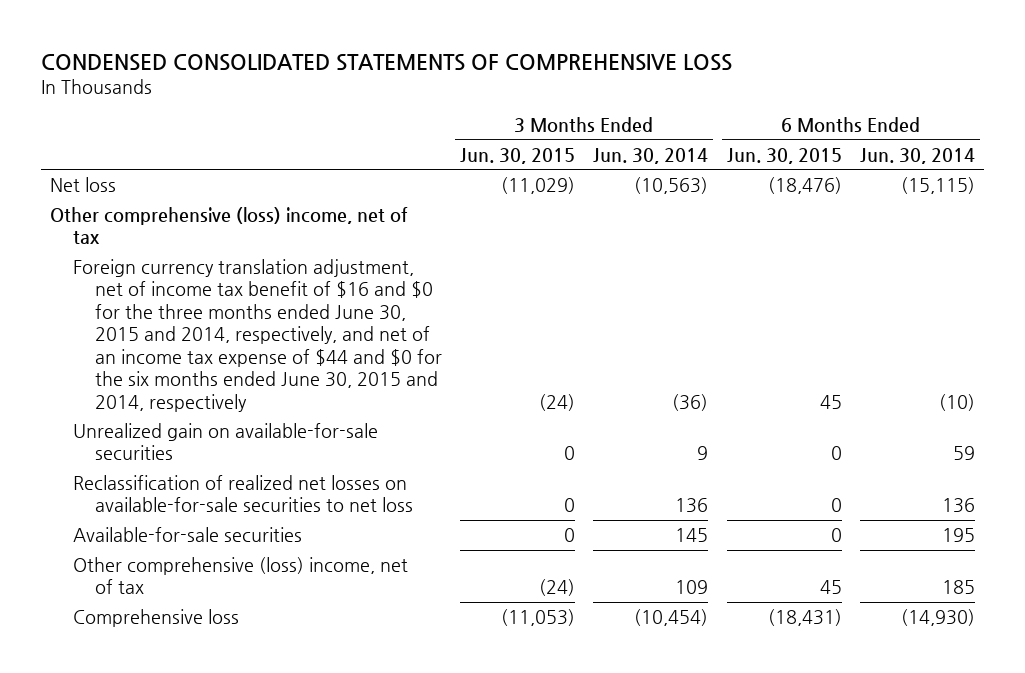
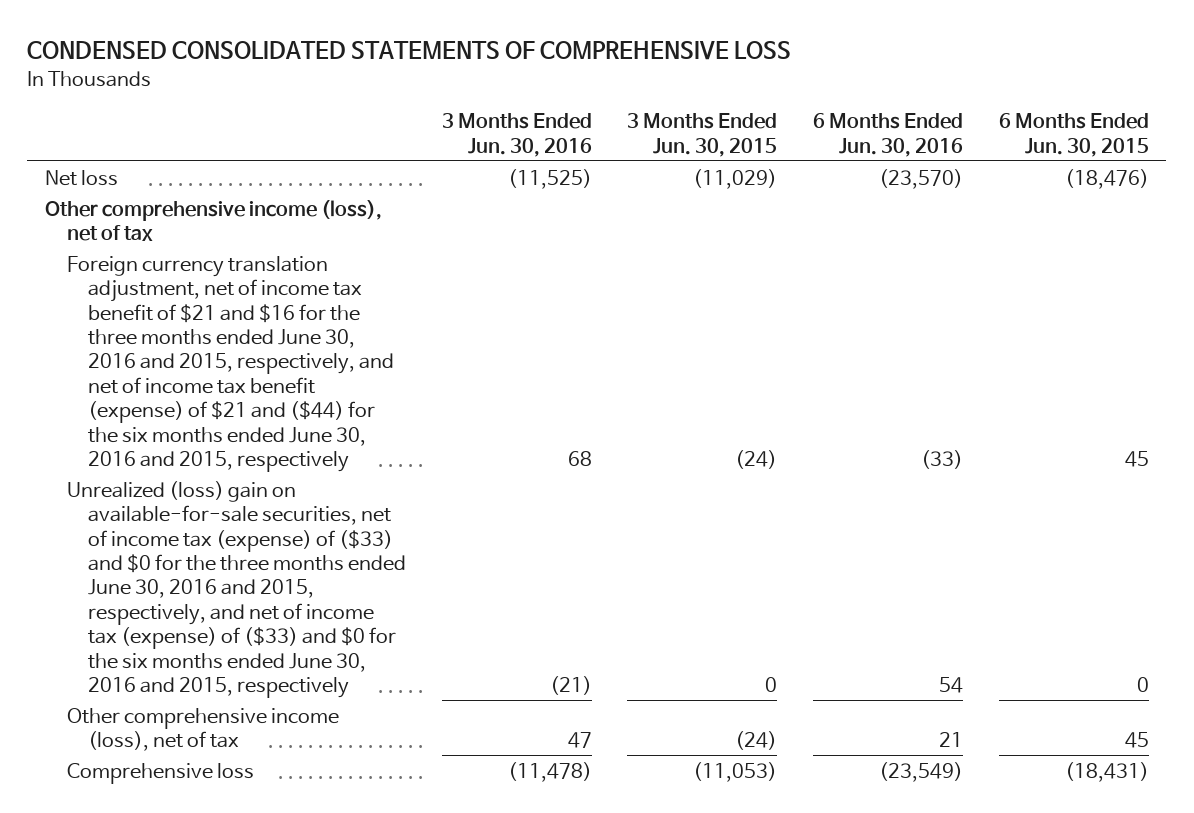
- | 3 Months Ended Jun. 30, 2015 | 3 Months Ended Jun. 30, 2014 | 6 Months Ended Jun. 30, 2015 | 6 Months Ended Jun. 30, 2014
+ | 3 Months Ended Jun. 30, 2016 | 3 Months Ended Jun. 30, 2015 | 6 Months Ended Jun. 30, 2016 | 6 Months Ended Jun. 30, 2015
- Other comprehensive (loss) income, net of tax
- Foreign currency translation adjustment, net of income tax benefit of $16 and $0 for the three months ended June 30, 2015 and 2014, respectively, and net of an income tax expense of $44 and $0 for the six months ended June 30, 2015 and 2014, respectively | (24) | (36) | 45 | (10)
- Unrealized gain on available-for-sale securities | 0 | 9 | 0 | 59
- Reclassification of realized net losses on available-for-sale securities to net loss | 0 | 136 | 0 | 136
- Available-for-sale securities | 0 | 145 | 0 | 195
- Other comprehensive (loss) income, net of tax | (24) | 109 | 45 | 185
+ Other comprehensive income (loss), net of tax
+ Foreign currency translation adjustment, net of income tax benefit of $21 and $16 for the three months ended June 30, 2016 and 2015, respectively, and net of income tax benefit (expense) of $21 and ($44) for the six months ended June 30, 2016 and 2015, respectively | 68 | (24) | (33) | 45
+ Unrealized (loss) gain on available-for-sale securities, net of income tax (expense) of ($33) and $0 for the three months ended June 30, 2016 and 2015, respectively, and net of income tax (expense) of ($33) and $0 for the six months ended June 30, 2016 and 2015, respectively | (21) | 0 | 54 | 0
+ Other comprehensive income (loss), net of tax | 47 | (24) | 21 | 45

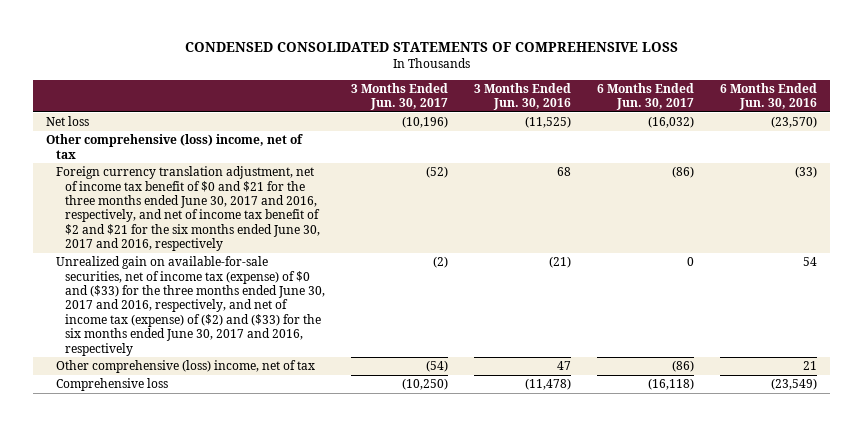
- | 3 Months Ended Jun. 30, 2016 | 3 Months Ended Jun. 30, 2015 | 6 Months Ended Jun. 30, 2016 | 6 Months Ended Jun. 30, 2015
+ | 3 Months Ended Jun. 30, 2017 | 3 Months Ended Jun. 30, 2016 | 6 Months Ended Jun. 30, 2017 | 6 Months Ended Jun. 30, 2016
- Other comprehensive income (loss), net of tax
- Foreign currency translation adjustment, net of income tax benefit of $21 and $16 for the three months ended June 30, 2016 and 2015, respectively, and net of income tax benefit (expense) of $21 and ($44) for the six months ended June 30, 2016 and 2015, respectively | 68 | (24) | (33) | 45
- Unrealized (loss) gain on available-for-sale securities, net of income tax (expense) of ($33) and $0 for the three months ended June 30, 2016 and 2015, respectively, and net of income tax (expense) of ($33) and $0 for the six months ended June 30, 2016 and 2015, respectively | (21) | 0 | 54 | 0
- Other comprehensive income (loss), net of tax | 47 | (24) | 21 | 45
+ Other comprehensive (loss) income, net of tax
+ Foreign currency translation adjustment, net of income tax benefit of $0 and $21 for the three months ended June 30, 2017 and 2016, respectively, and net of income tax benefit of $2 and $21 for the six months ended June 30, 2017 and 2016, respectively | (52) | 68 | (86) | (33)
+ Unrealized gain on available-for-sale securities, net of income tax (expense) of $0 and ($33) for the three months ended June 30, 2017 and 2016, respectively, and net of income tax (expense) of ($2) and ($33) for the six months ended June 30, 2017 and 2016, respectively | (2) | (21) | 0 | 54
+ Other comprehensive (loss) income, net of tax | (54) | 47 | (86) | 21

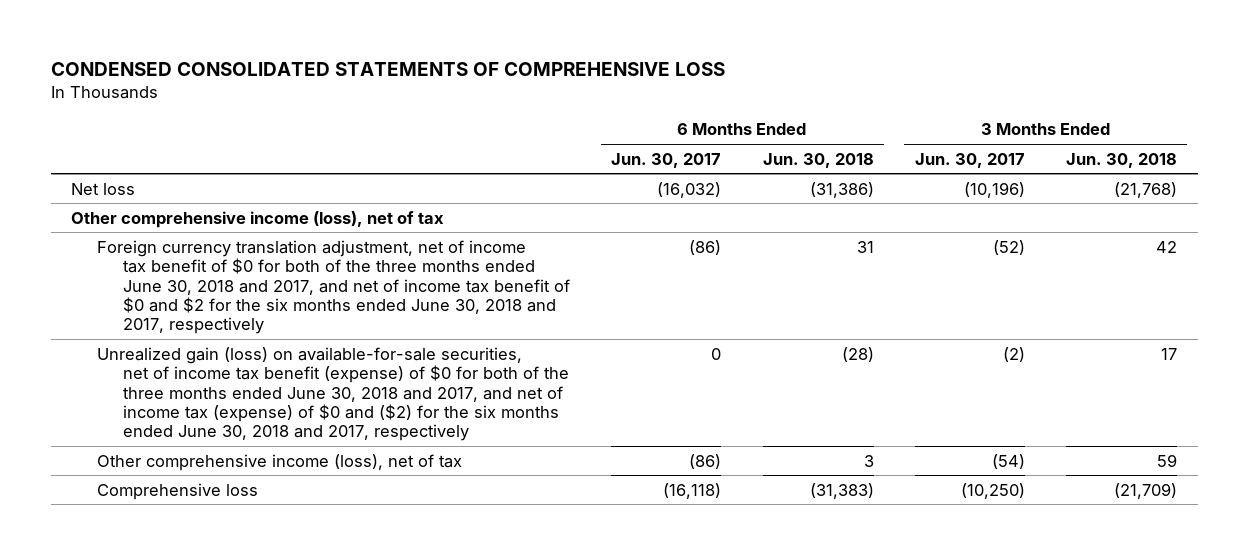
- | 3 Months Ended Jun. 30, 2017 | 3 Months Ended Jun. 30, 2016 | 6 Months Ended Jun. 30, 2017 | 6 Months Ended Jun. 30, 2016
+ | 6 Months Ended Jun. 30, 2017 | 6 Months Ended Jun. 30, 2018 | 3 Months Ended Jun. 30, 2017 | 3 Months Ended Jun. 30, 2018
- Other comprehensive (loss) income, net of tax
- Foreign currency translation adjustment, net of income tax benefit of $0 and $21 for the three months ended June 30, 2017 and 2016, respectively, and net of income tax benefit of $2 and $21 for the six months ended June 30, 2017 and 2016, respectively | (52) | 68 | (86) | (33)
- Unrealized gain on available-for-sale securities, net of income tax (expense) of $0 and ($33) for the three months ended June 30, 2017 and 2016, respectively, and net of income tax (expense) of ($2) and ($33) for the six months ended June 30, 2017 and 2016, respectively | (2) | (21) | 0 | 54
- Other comprehensive (loss) income, net of tax | (54) | 47 | (86) | 21
+ Other comprehensive income (loss), net of tax
+ Foreign currency translation adjustment, net of income tax benefit of $0 for both of the three months ended June 30, 2018 and 2017, and net of income tax benefit of $0 and $2 for the six months ended June 30, 2018 and 2017, respectively | (86) | 31 | (52) | 42
+ Unrealized gain (loss) on available-for-sale securities, net of income tax benefit (expense) of $0 for both of the three months ended June 30, 2018 and 2017, and net of income tax (expense) of $0 and ($2) for the six months ended June 30, 2018 and 2017, respectively | 0 | (28) | (2) | 17
+ Other comprehensive income (loss), net of tax | (86) | 3 | (54) | 59

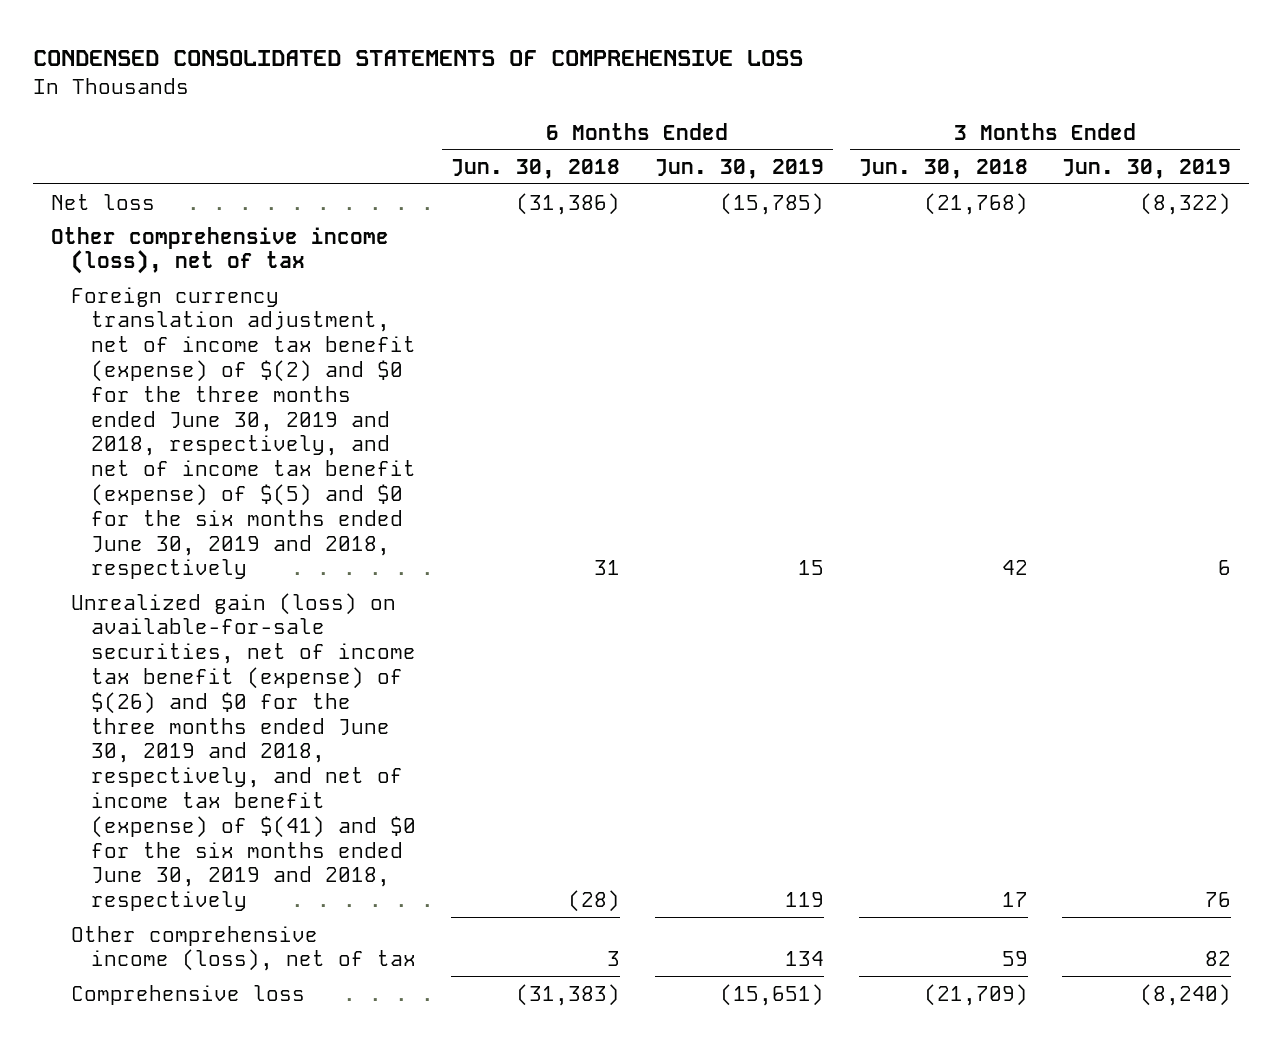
- | 6 Months Ended Jun. 30, 2017 | 6 Months Ended Jun. 30, 2018 | 3 Months Ended Jun. 30, 2017 | 3 Months Ended Jun. 30, 2018
+ | 6 Months Ended Jun. 30, 2018 | 6 Months Ended Jun. 30, 2019 | 3 Months Ended Jun. 30, 2018 | 3 Months Ended Jun. 30, 2019
- Foreign currency translation adjustment, net of income tax benefit of $0 for both of the three months ended June 30, 2018 and 2017, and net of income tax benefit of $0 and $2 for the six months ended June 30, 2018 and 2017, respectively | (86) | 31 | (52) | 42
- Unrealized gain (loss) on available-for-sale securities, net of income tax benefit (expense) of $0 for both of the three months ended June 30, 2018 and 2017, and net of income tax (expense) of $0 and ($2) for the six months ended June 30, 2018 and 2017, respectively | 0 | (28) | (2) | 17
+ Foreign currency translation adjustment, net of income tax benefit (expense) of $(2) and $0 for the three months ended June 30, 2019 and 2018, respectively, and net of income tax benefit (expense) of $(5) and $0 for the six months ended June 30, 2019 and 2018, respectively | 31 | 15 | 42 | 6
+ Unrealized gain (loss) on available-for-sale securities, net of income tax benefit (expense) of $(26) and $0 for the three months ended June 30, 2019 and 2018, respectively, and net of income tax benefit (expense) of $(41) and $0 for the six months ended June 30, 2019 and 2018, respectively | (28) | 119 | 17 | 76

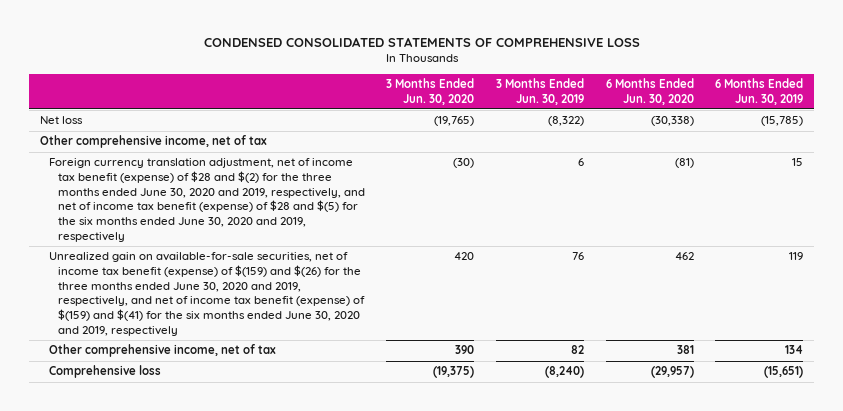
- | 6 Months Ended Jun. 30, 2018 | 6 Months Ended Jun. 30, 2019 | 3 Months Ended Jun. 30, 2018 | 3 Months Ended Jun. 30, 2019
+ | 3 Months Ended Jun. 30, 2020 | 3 Months Ended Jun. 30, 2019 | 6 Months Ended Jun. 30, 2020 | 6 Months Ended Jun. 30, 2019
- Other comprehensive income (loss), net of tax
- Foreign currency translation adjustment, net of income tax benefit (expense) of $(2) and $0 for the three months ended June 30, 2019 and 2018, respectively, and net of income tax benefit (expense) of $(5) and $0 for the six months ended June 30, 2019 and 2018, respectively | 31 | 15 | 42 | 6
- Unrealized gain (loss) on available-for-sale securities, net of income tax benefit (expense) of $(26) and $0 for the three months ended June 30, 2019 and 2018, respectively, and net of income tax benefit (expense) of $(41) and $0 for the six months ended June 30, 2019 and 2018, respectively | (28) | 119 | 17 | 76
- Other comprehensive income (loss), net of tax | 3 | 134 | 59 | 82
+ Other comprehensive income, net of tax
+ Foreign currency translation adjustment, net of income tax benefit (expense) of $28 and $(2) for the three months ended June 30, 2020 and 2019, respectively, and net of income tax benefit (expense) of $28 and $(5) for the six months ended June 30, 2020 and 2019, respectively | (30) | 6 | (81) | 15
+ Unrealized gain on available-for-sale securities, net of income tax benefit (expense) of $(159) and $(26) for the three months ended June 30, 2020 and 2019, respectively, and net of income tax benefit (expense) of $(159) and $(41) for the six months ended June 30, 2020 and 2019, respectively | 420 | 76 | 462 | 119
+ Other comprehensive income, net of tax | 390 | 82 | 381 | 134

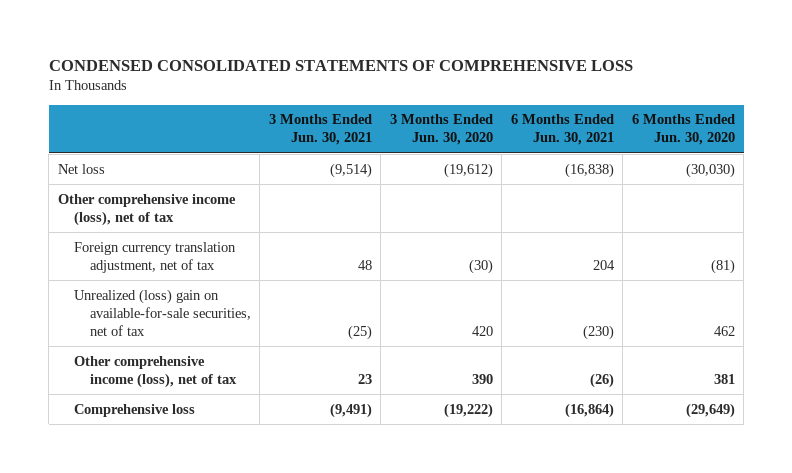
- | 3 Months Ended Jun. 30, 2020 | 3 Months Ended Jun. 30, 2019 | 6 Months Ended Jun. 30, 2020 | 6 Months Ended Jun. 30, 2019
+ | 3 Months Ended Jun. 30, 2021 | 3 Months Ended Jun. 30, 2020 | 6 Months Ended Jun. 30, 2021 | 6 Months Ended Jun. 30, 2020
- Net loss | (19,765) | (8,322) | (30,338) | (15,785)
- Other comprehensive income, net of tax
- Foreign currency translation adjustment, net of income tax benefit (expense) of $28 and $(2) for the three months ended June 30, 2020 and 2019, respectively, and net of income tax benefit (expense) of $28 and $(5) for the six months ended June 30, 2020 and 2019, respectively | (30) | 6 | (81) | 15
- Unrealized gain on available-for-sale securities, net of income tax benefit (expense) of $(159) and $(26) for the three months ended June 30, 2020 and 2019, respectively, and net of income tax benefit (expense) of $(159) and $(41) for the six months ended June 30, 2020 and 2019, respectively | 420 | 76 | 462 | 119
- Other comprehensive income, net of tax | 390 | 82 | 381 | 134
- Comprehensive loss | (19,375) | (8,240) | (29,957) | (15,651)
+ Net loss | (9,514) | (19,612) | (16,838) | (30,030)
+ Other comprehensive income (loss), net of tax
+ Foreign currency translation adjustment, net of tax | 48 | (30) | 204 | (81)
+ Unrealized (loss) gain on available-for-sale securities, net of tax | (25) | 420 | (230) | 462
+ Other comprehensive income (loss), net of tax | 23 | 390 | (26) | 381
+ Comprehensive loss | (9,491) | (19,222) | (16,864) | (29,649)

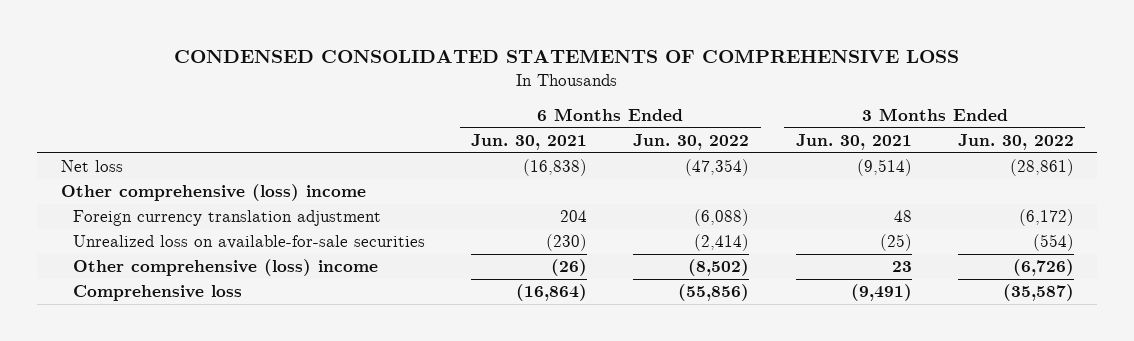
- | 3 Months Ended Jun. 30, 2021 | 3 Months Ended Jun. 30, 2020 | 6 Months Ended Jun. 30, 2021 | 6 Months Ended Jun. 30, 2020
+ | 6 Months Ended Jun. 30, 2021 | 6 Months Ended Jun. 30, 2022 | 3 Months Ended Jun. 30, 2021 | 3 Months Ended Jun. 30, 2022
- Other comprehensive income (loss), net of tax
- Foreign currency translation adjustment, net of tax | 48 | (30) | 204 | (81)
- Unrealized (loss) gain on available-for-sale securities, net of tax | (25) | 420 | (230) | 462
- Other comprehensive income (loss), net of tax | 23 | 390 | (26) | 381
+ Other comprehensive (loss) income
+ Foreign currency translation adjustment | 204 | (6,088) | 48 | (6,172)
+ Unrealized loss on available-for-sale securities | (230) | (2,414) | (25) | (554)
+ Other comprehensive (loss) income | (26) | (8,502) | 23 | (6,726)

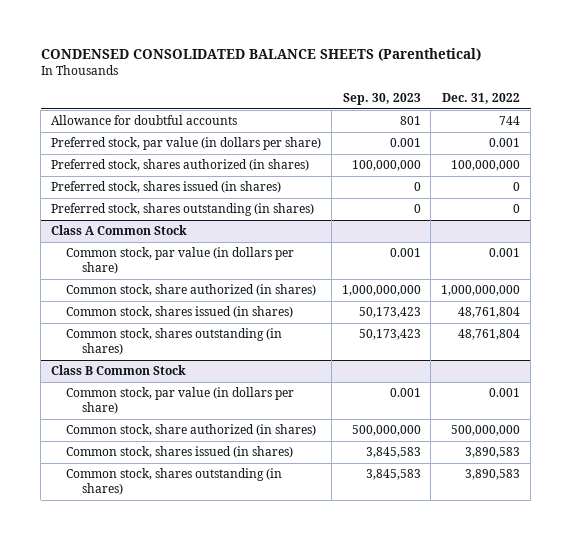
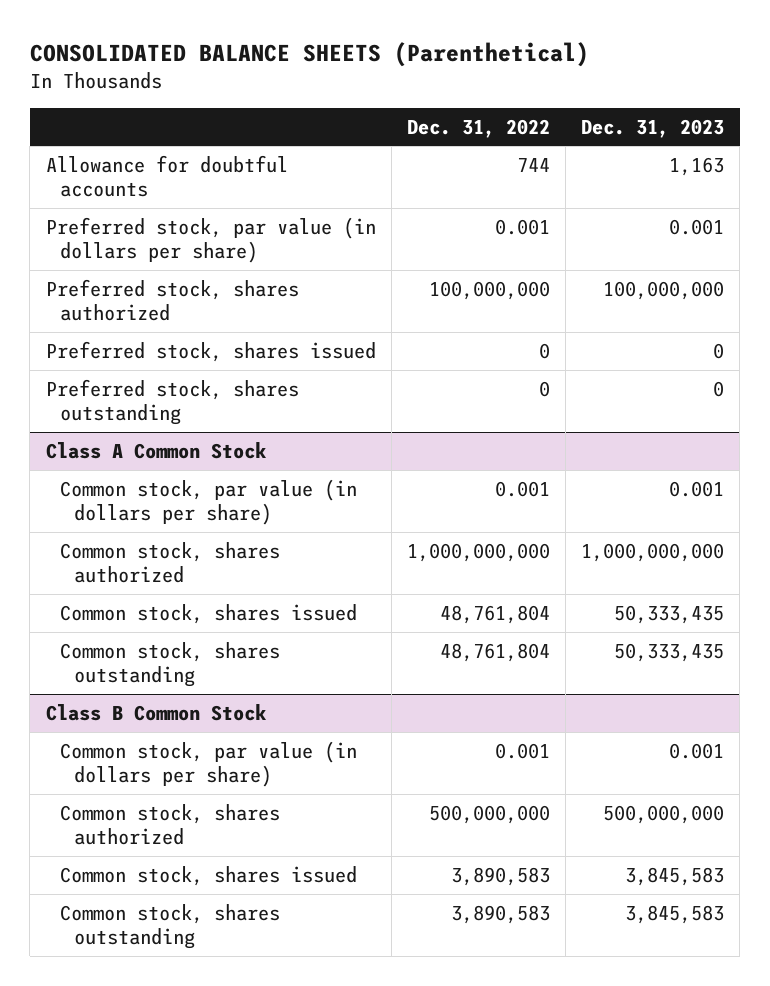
- CONDENSED CONSOLIDATED BALANCE SHEETS (Parenthetical)
+ CONSOLIDATED BALANCE SHEETS (Parenthetical)
- | Sep. 30, 2023 | Dec. 31, 2022
+ | Dec. 31, 2022 | Dec. 31, 2023
- Preferred stock, shares authorized (in shares) | 100,000,000 | 100,000,000
- Preferred stock, shares issued (in shares) | 0 | 0
- Preferred stock, shares outstanding (in shares) | 0 | 0
+ Preferred stock, shares authorized | 100,000,000 | 100,000,000
+ Preferred stock, shares issued | 0 | 0
+ Preferred stock, shares outstanding | 0 | 0
@ Class A Common Stock
- Common stock, share authorized (in shares) | 1,000,000,000 | 1,000,000,000
- Common stock, shares issued (in shares) | 50,173,423 | 48,761,804
- Common stock, shares outstanding (in shares) | 50,173,423 | 48,761,804
+ Common stock, shares authorized | 1,000,000,000 | 1,000,000,000
+ Common stock, shares issued | 48,761,804 | 50,333,435
+ Common stock, shares outstanding | 48,761,804 | 50,333,435
@ Class B Common Stock
- Common stock, share authorized (in shares) | 500,000,000 | 500,000,000
- Common stock, shares issued (in shares) | 3,845,583 | 3,890,583
- Common stock, shares outstanding (in shares) | 3,845,583 | 3,890,583
+ Common stock, shares authorized | 500,000,000 | 500,000,000
+ Common stock, shares issued | 3,890,583 | 3,845,583
+ Common stock, shares outstanding | 3,890,583 | 3,845,583

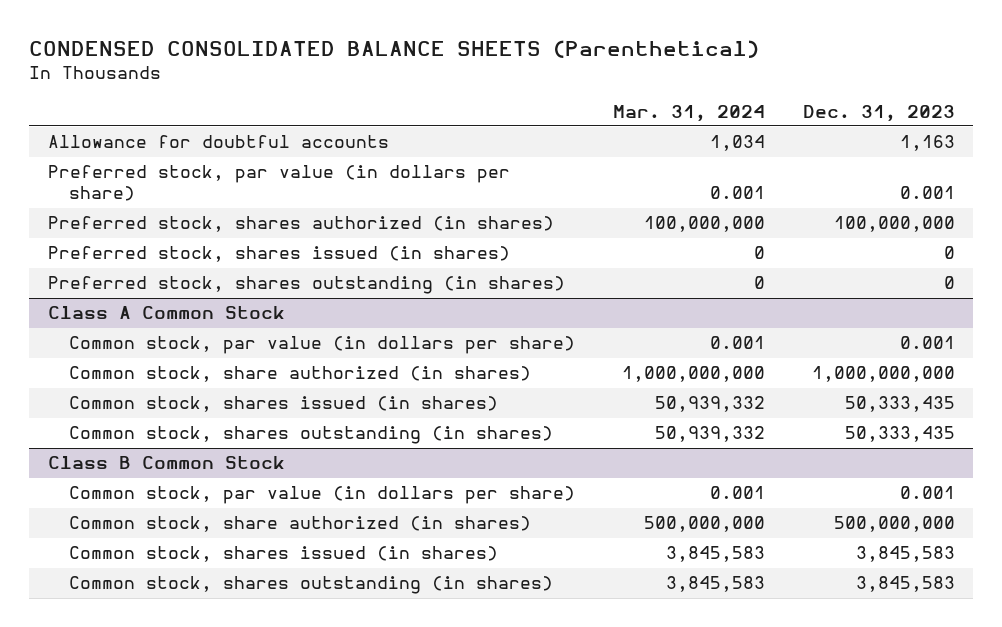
- CONSOLIDATED BALANCE SHEETS (Parenthetical)
+ CONDENSED CONSOLIDATED BALANCE SHEETS (Parenthetical)
- | Dec. 31, 2022 | Dec. 31, 2023
+ | Mar. 31, 2024 | Dec. 31, 2023
- Preferred stock, shares authorized | 100,000,000 | 100,000,000
- Preferred stock, shares issued | 0 | 0
- Preferred stock, shares outstanding | 0 | 0
+ Preferred stock, shares authorized (in shares) | 100,000,000 | 100,000,000
+ Preferred stock, shares issued (in shares) | 0 | 0
+ Preferred stock, shares outstanding (in shares) | 0 | 0
@ Class A Common Stock
- Common stock, shares authorized | 1,000,000,000 | 1,000,000,000
- Common stock, shares issued | 48,761,804 | 50,333,435
- Common stock, shares outstanding | 48,761,804 | 50,333,435
+ Common stock, share authorized (in shares) | 1,000,000,000 | 1,000,000,000
+ Common stock, shares issued (in shares) | 50,939,332 | 50,333,435
+ Common stock, shares outstanding (in shares) | 50,939,332 | 50,333,435
@ Class B Common Stock
- Common stock, shares authorized | 500,000,000 | 500,000,000
- Common stock, shares issued | 3,890,583 | 3,845,583
- Common stock, shares outstanding | 3,890,583 | 3,845,583
+ Common stock, share authorized (in shares) | 500,000,000 | 500,000,000
+ Common stock, shares issued (in shares) | 3,845,583 | 3,845,583
+ Common stock, shares outstanding (in shares) | 3,845,583 | 3,845,583

